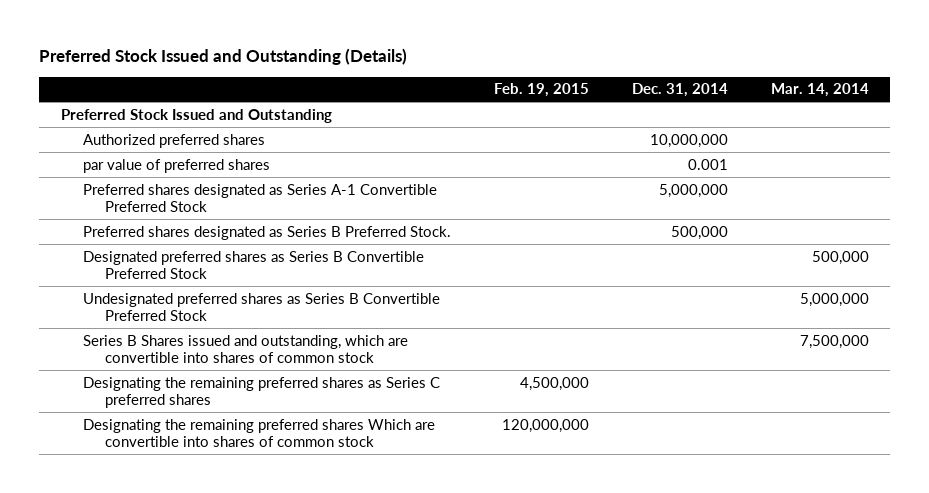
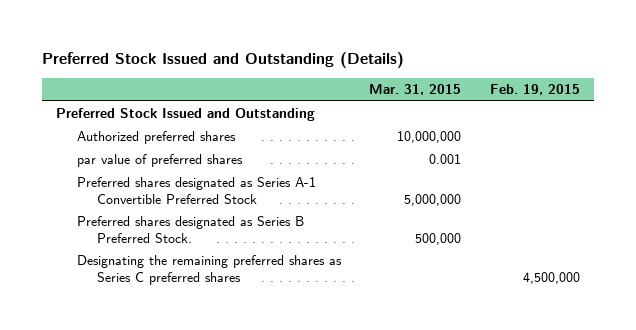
- | Feb. 19, 2015 | Dec. 31, 2014 | Mar. 14, 2014
+ | Mar. 31, 2015 | Feb. 19, 2015
- Designated preferred shares as Series B Convertible Preferred Stock | | | 500,000
- Undesignated preferred shares as Series B Convertible Preferred Stock | | | 5,000,000
- Series B Shares issued and outstanding, which are convertible into shares of common stock | | | 7,500,000
- Designating the remaining preferred shares Which are convertible into shares of common stock | 120,000,000 | |

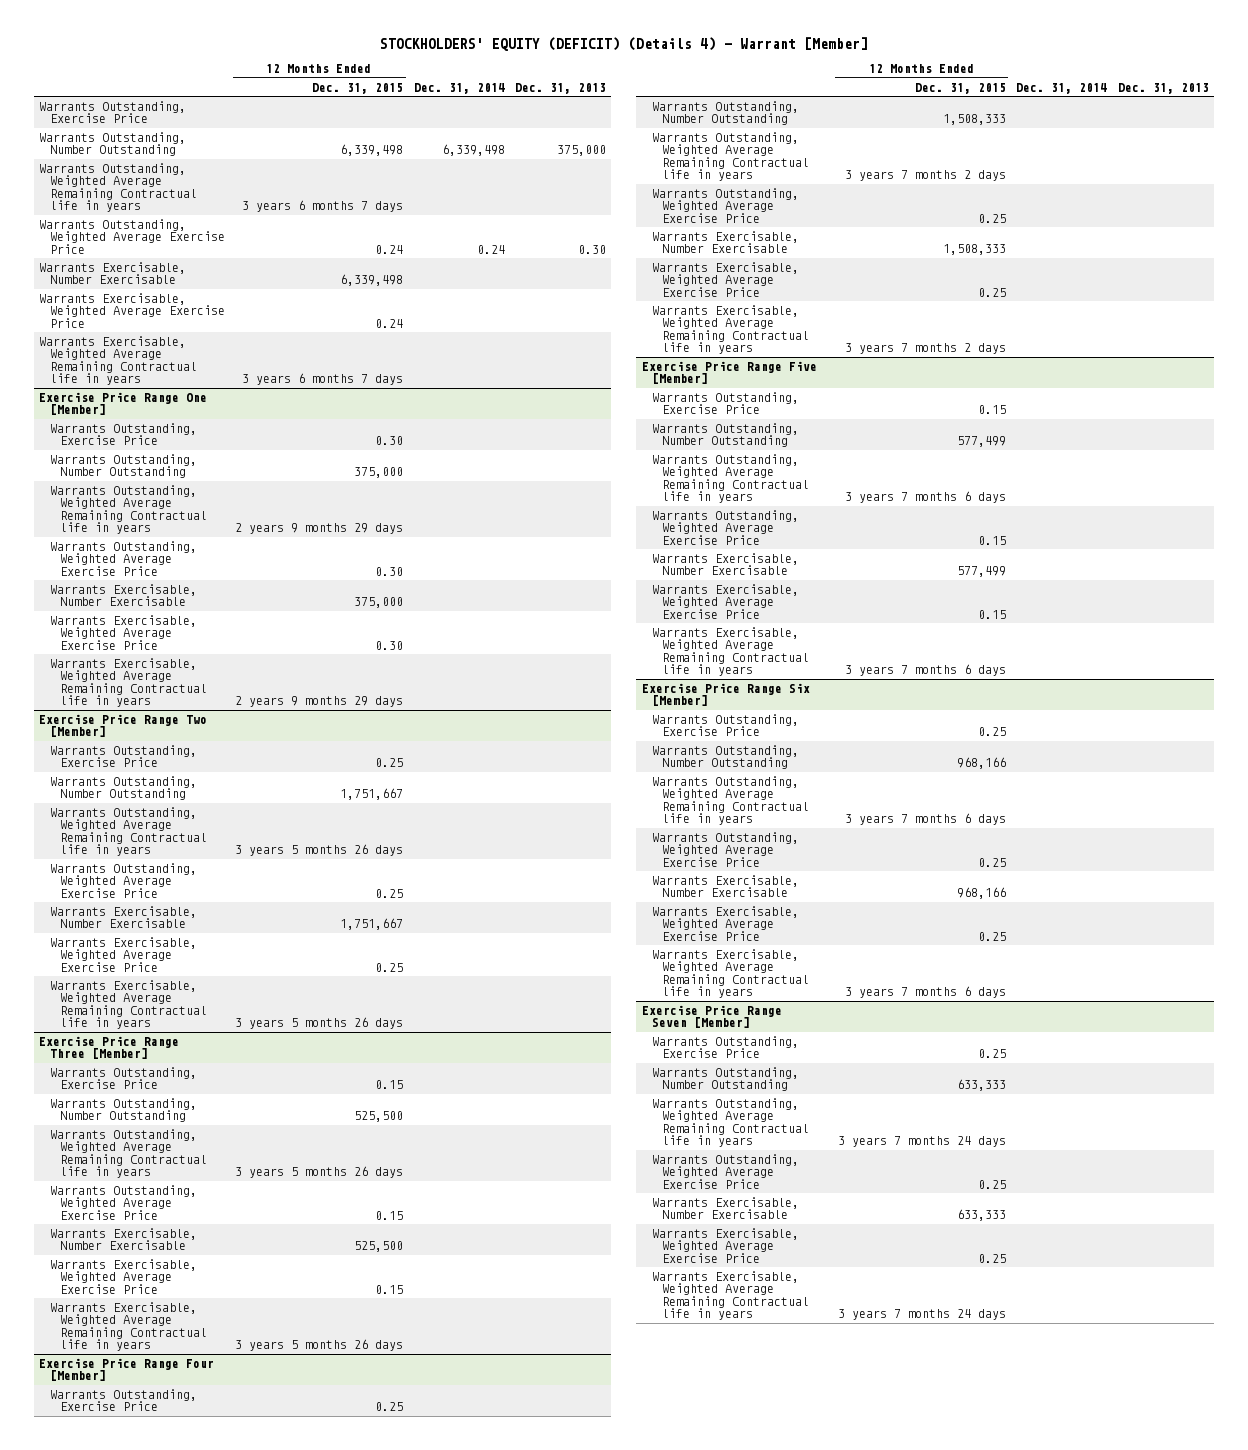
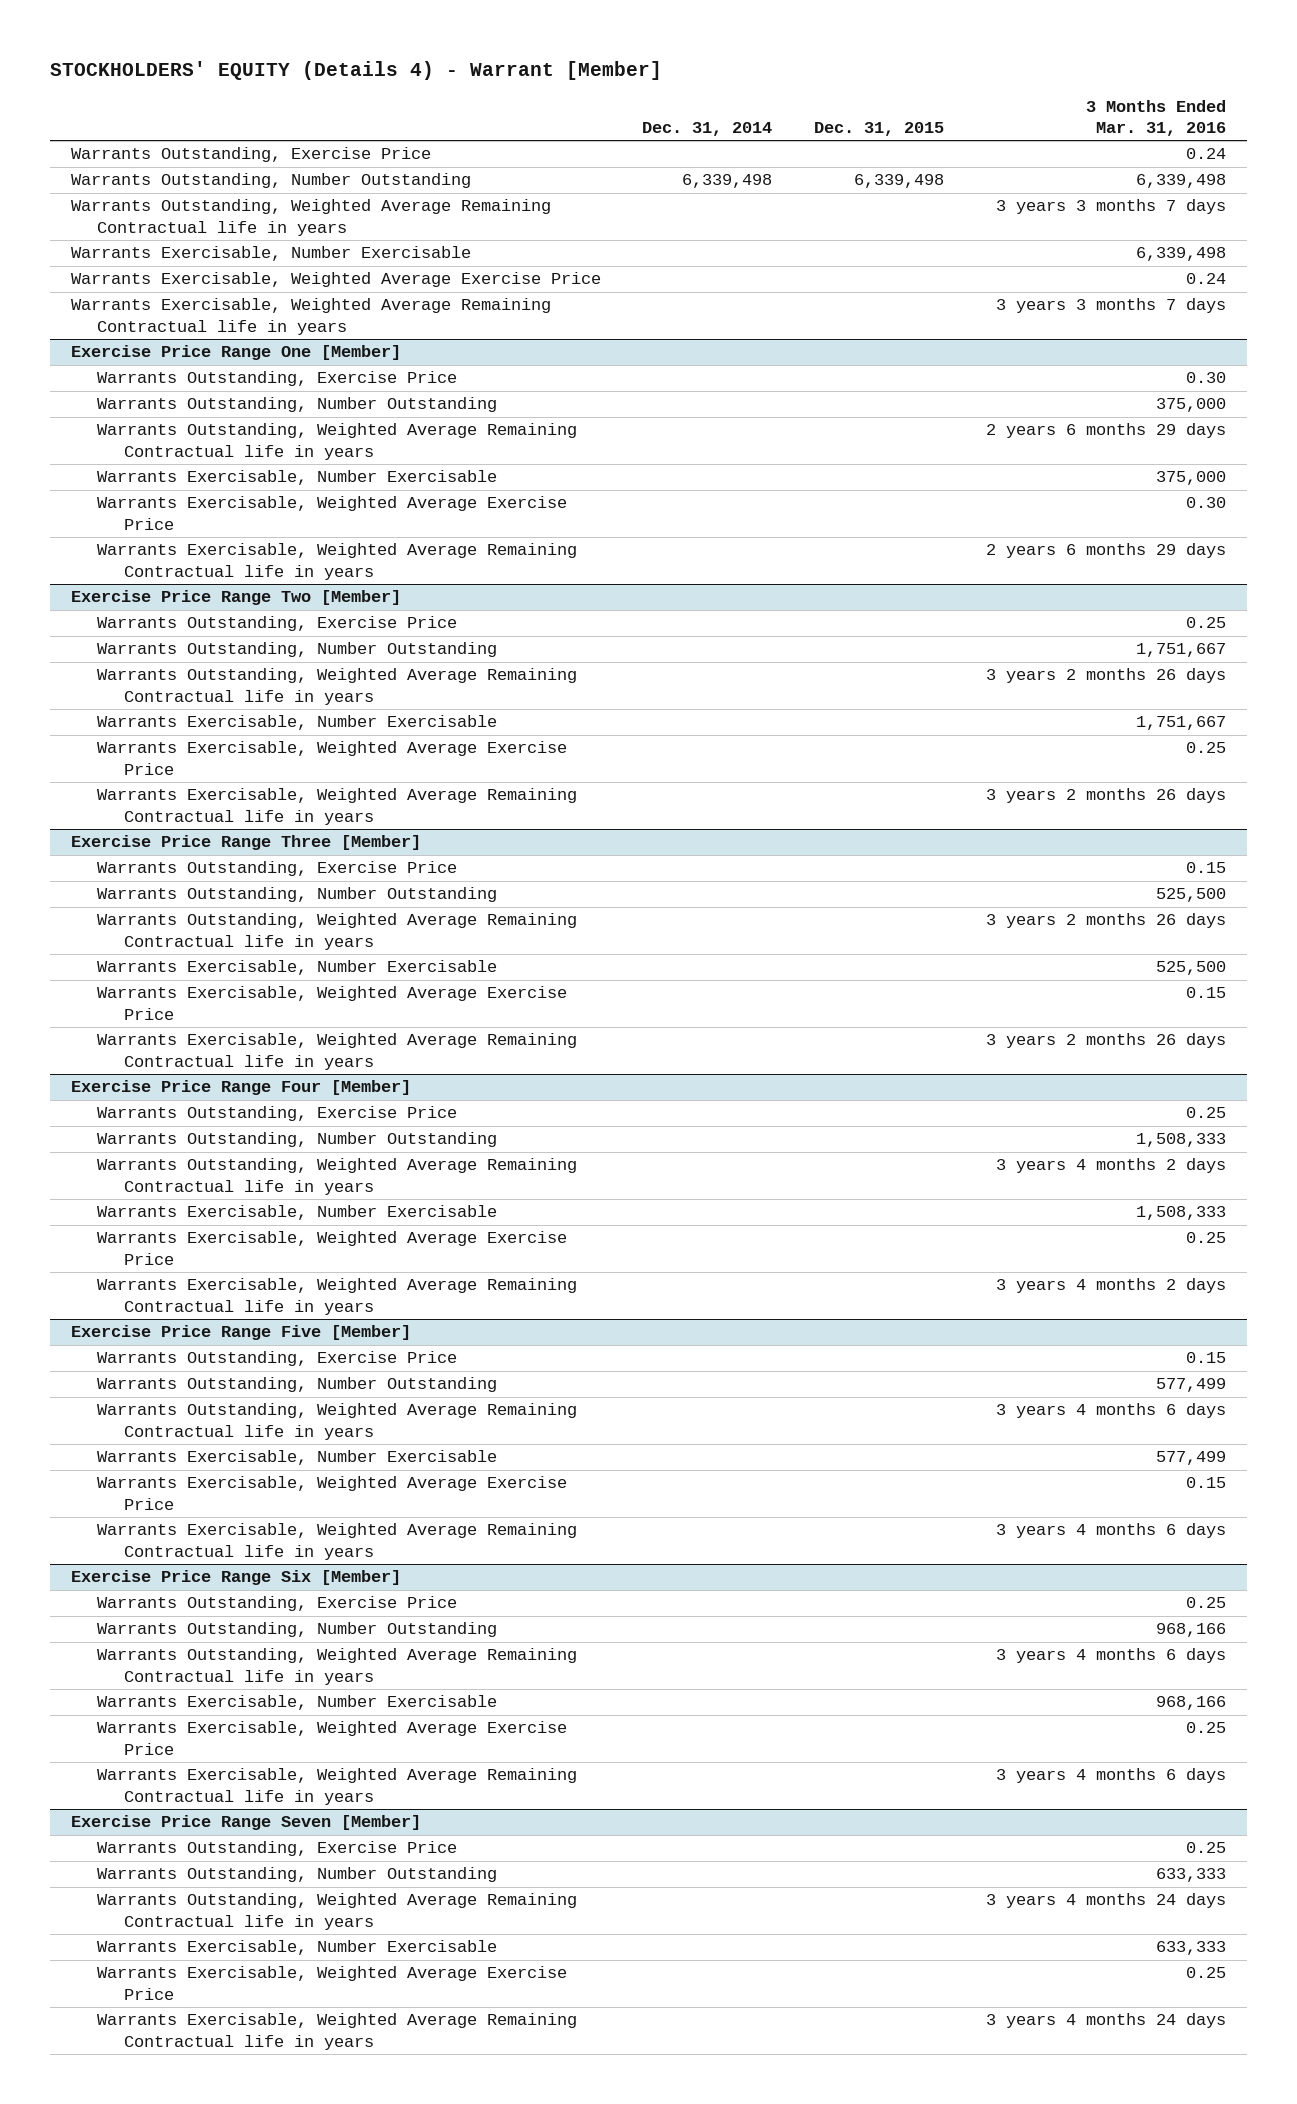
- STOCKHOLDERS' EQUITY (DEFICIT) (Details 4) - Warrant [Member]
+ STOCKHOLDERS' EQUITY (Details 4) - Warrant [Member]
- | 12 Months Ended Dec. 31, 2015 | Dec. 31, 2014 | Dec. 31, 2013
+ | Dec. 31, 2014 | Dec. 31, 2015 | 3 Months Ended Mar. 31, 2016
- Warrants Outstanding, Weighted Average Exercise Price | 0.24 | 0.24 | 0.30
@ Exercise Price Range One [Member]
- Warrants Outstanding, Weighted Average Exercise Price | 0.30 | |
@ Exercise Price Range Two [Member]
- Warrants Outstanding, Weighted Average Exercise Price | 0.25 | |
@ Exercise Price Range Three [Member]
- Warrants Outstanding, Weighted Average Exercise Price | 0.15 | |
@ Exercise Price Range Four [Member]
- Warrants Outstanding, Weighted Average Exercise Price | 0.25 | |
@ Exercise Price Range Five [Member]
- Warrants Outstanding, Weighted Average Exercise Price | 0.15 | |
@ Exercise Price Range Six [Member]
- Warrants Outstanding, Weighted Average Exercise Price | 0.25 | |
@ Exercise Price Range Seven [Member]
- Warrants Outstanding, Weighted Average Exercise Price | 0.25 | |

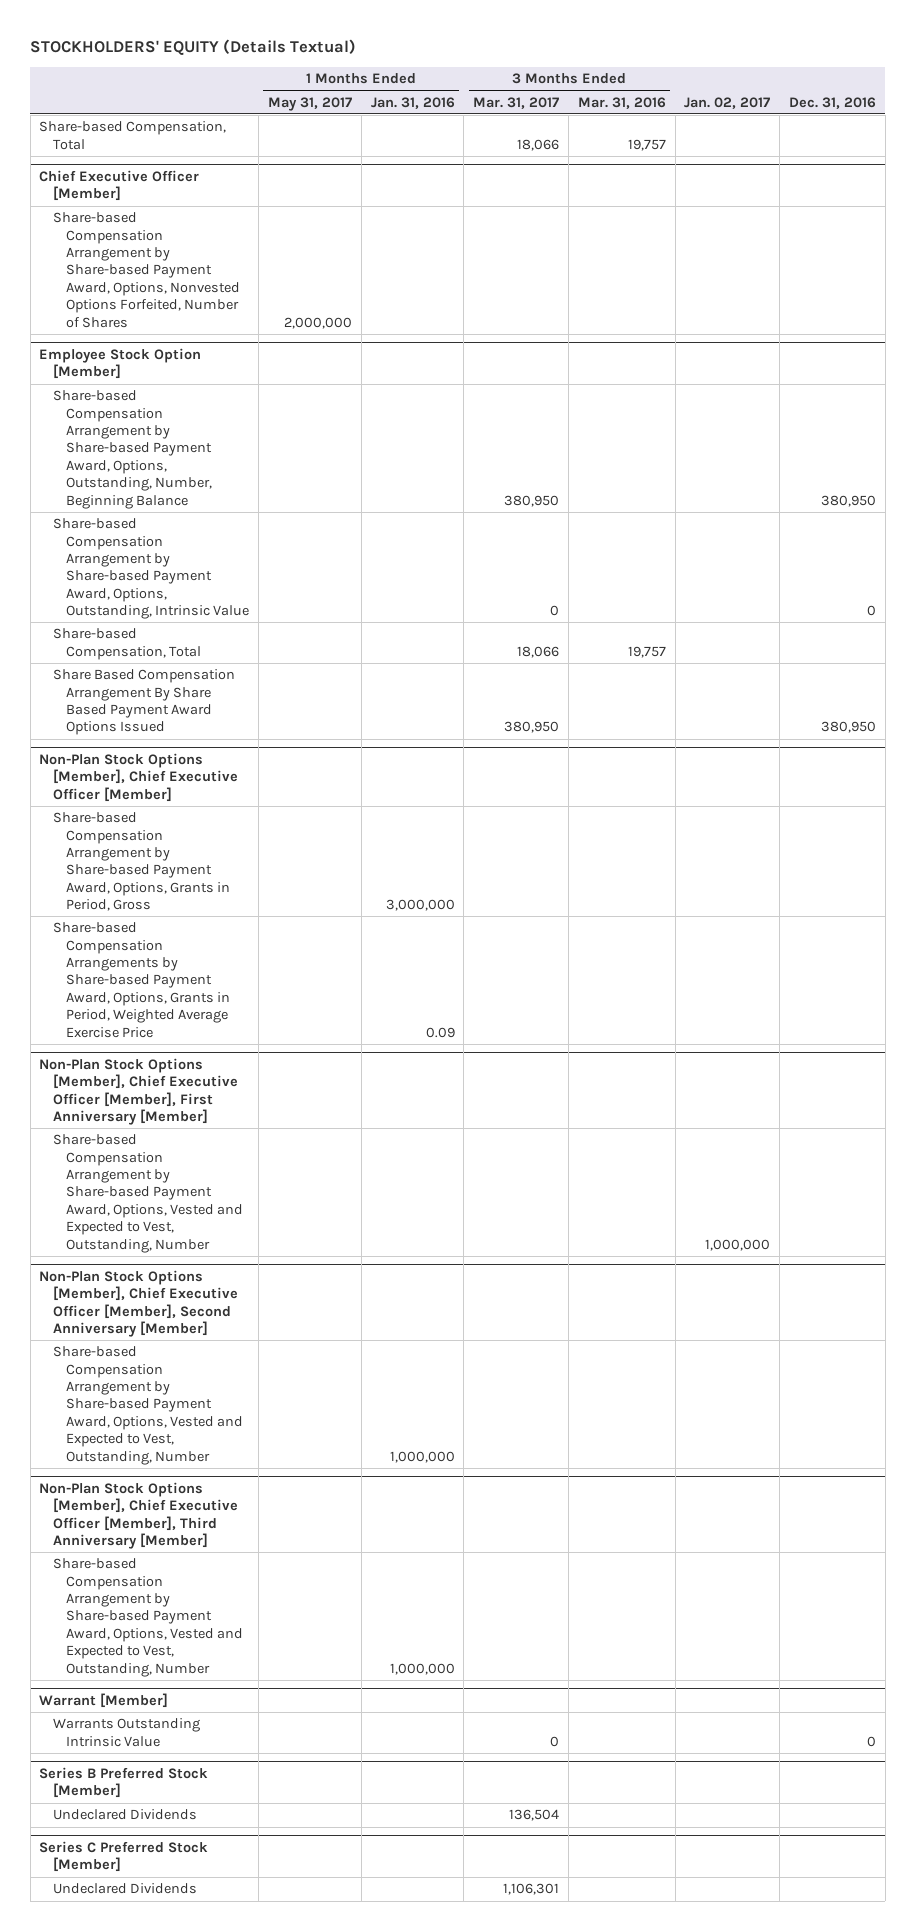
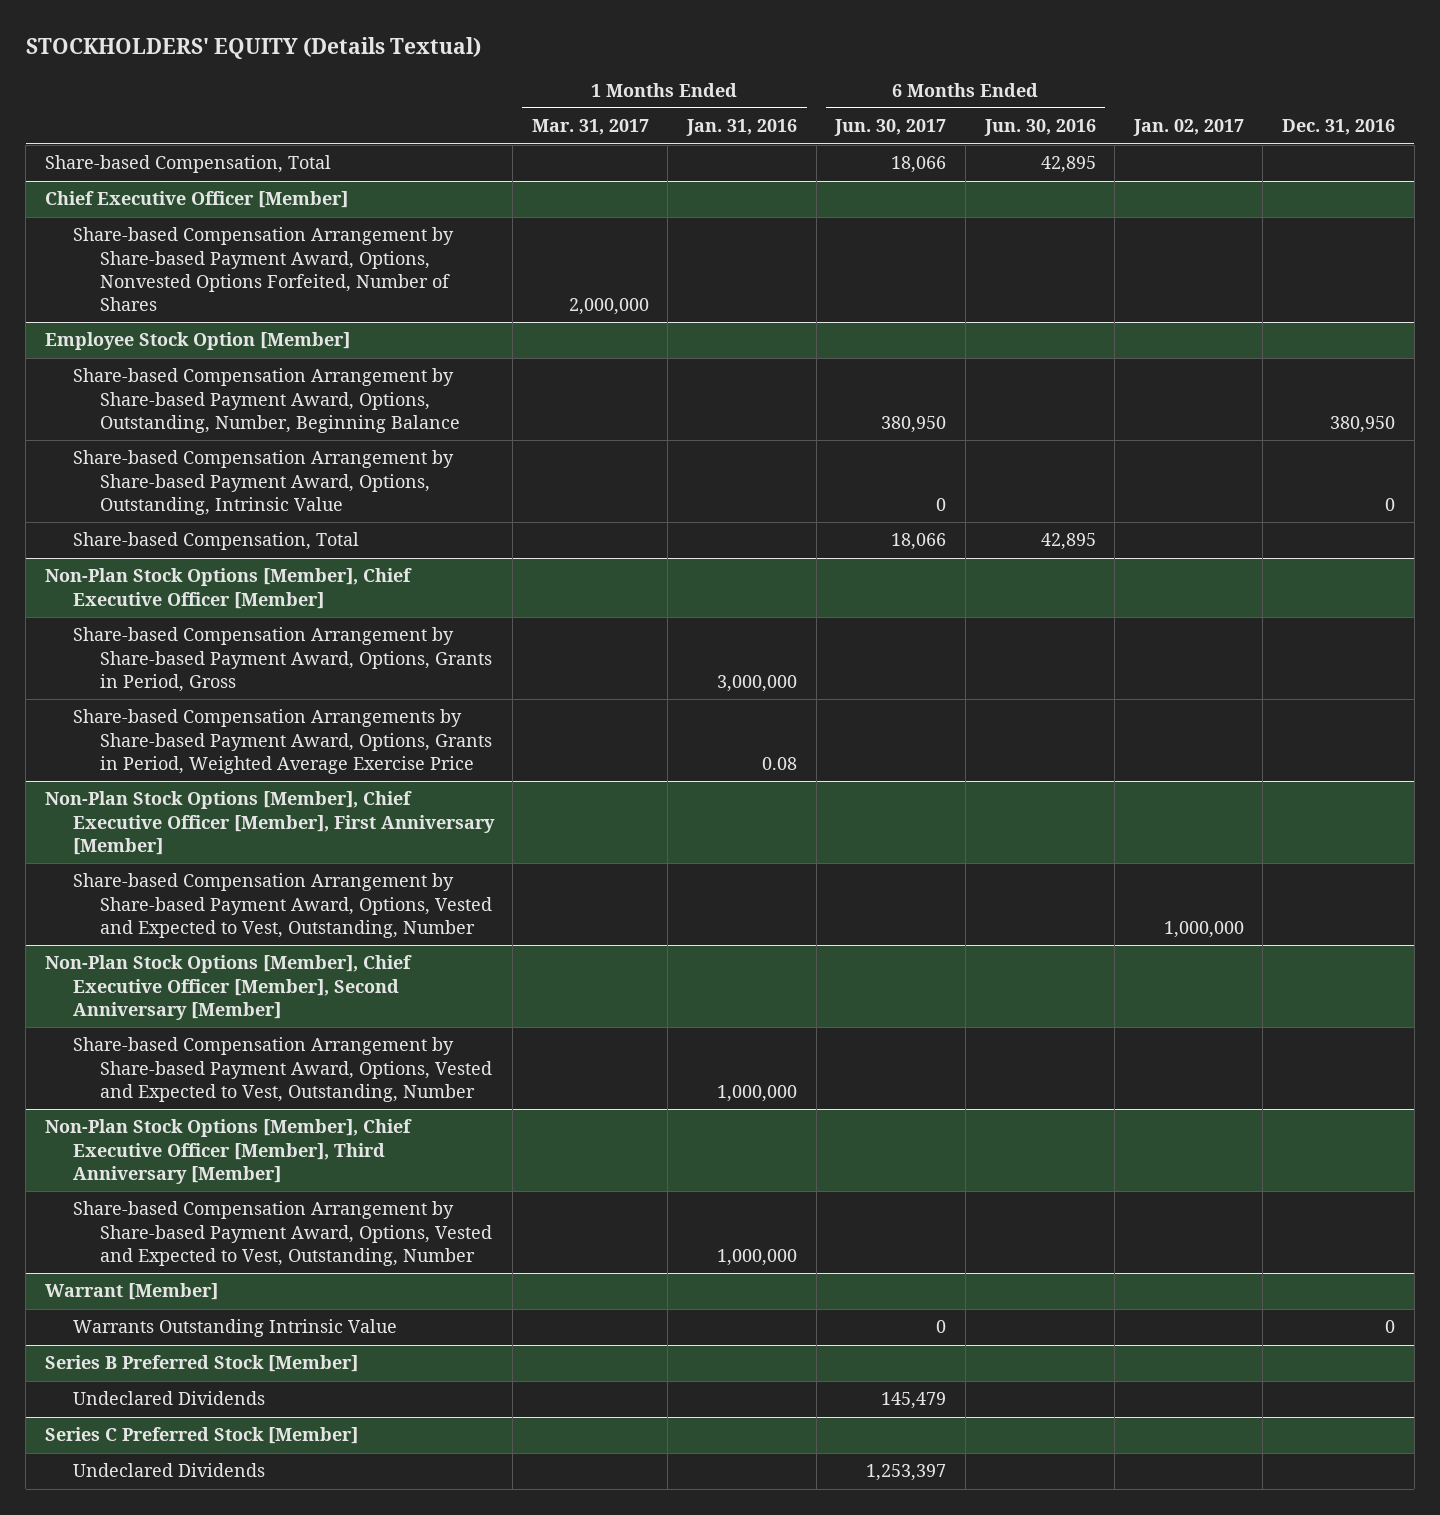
- | 1 Months Ended May 31, 2017 | 1 Months Ended Jan. 31, 2016 | 3 Months Ended Mar. 31, 2017 | 3 Months Ended Mar. 31, 2016 | Jan. 02, 2017 | Dec. 31, 2016
+ | 1 Months Ended Mar. 31, 2017 | 1 Months Ended Jan. 31, 2016 | 6 Months Ended Jun. 30, 2017 | 6 Months Ended Jun. 30, 2016 | Jan. 02, 2017 | Dec. 31, 2016
@ Employee Stock Option [Member]
- Share Based Compensation Arrangement By Share Based Payment Award Options Issued | | | 380,950 | | | 380,950
@ Non-Plan Stock Options [Member], Chief Executive Officer [Member]
- Share-based Compensation Arrangements by Share-based Payment Award, Options, Grants in Period, Weighted Average Exercise Price | | 0.09 | | | |
+ Share-based Compensation Arrangements by Share-based Payment Award, Options, Grants in Period, Weighted Average Exercise Price | | 0.08 | | | |

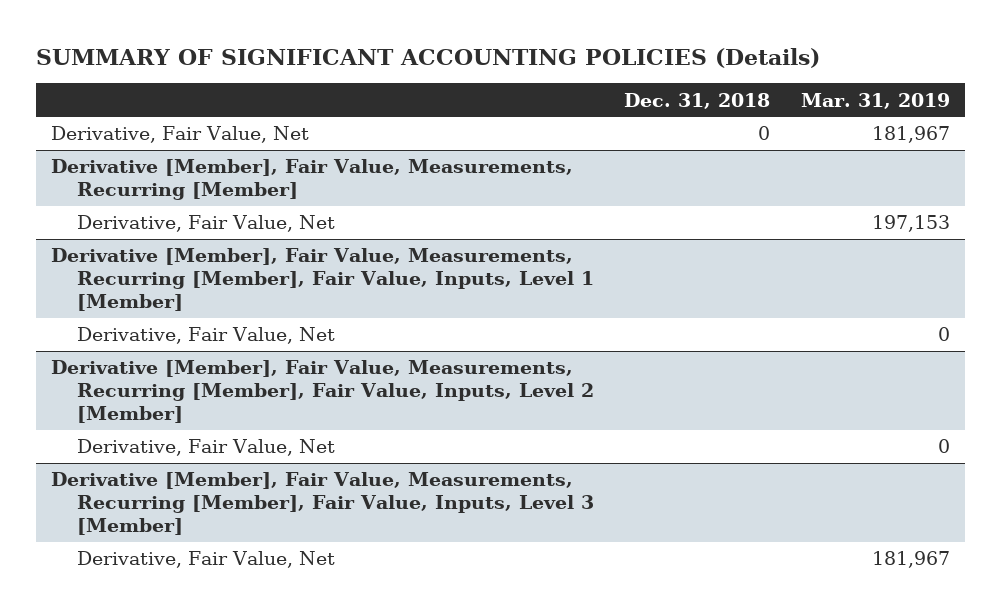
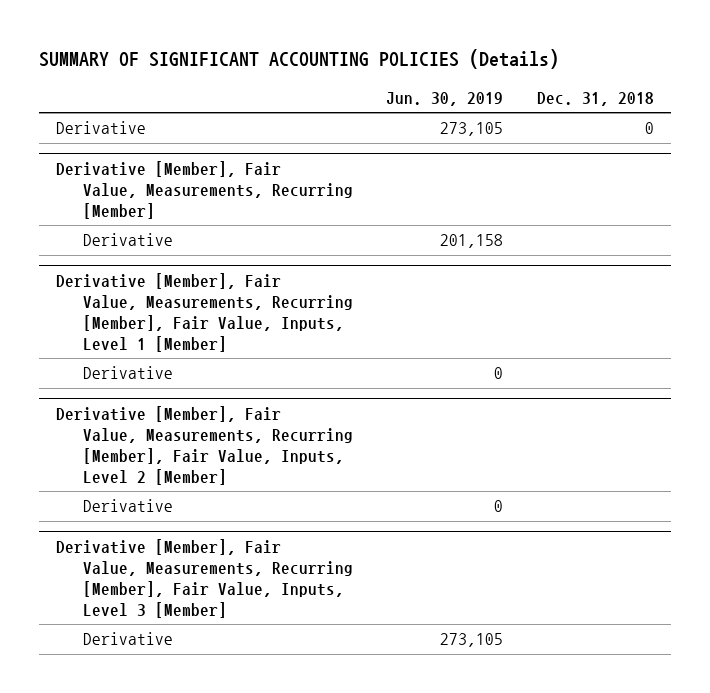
- | Dec. 31, 2018 | Mar. 31, 2019
+ | Jun. 30, 2019 | Dec. 31, 2018
- Derivative, Fair Value, Net | 0 | 181,967
+ Derivative | 273,105 | 0
@ Derivative [Member], Fair Value, Measurements, Recurring [Member]
- Derivative, Fair Value, Net | | 197,153
+ Derivative | 201,158 |
@ Derivative [Member], Fair Value, Measurements, Recurring [Member], Fair Value, Inputs, Level 1 [Member]
- Derivative, Fair Value, Net | | 0
+ Derivative | 0 |
@ Derivative [Member], Fair Value, Measurements, Recurring [Member], Fair Value, Inputs, Level 2 [Member]
- Derivative, Fair Value, Net | | 0
+ Derivative | 0 |
@ Derivative [Member], Fair Value, Measurements, Recurring [Member], Fair Value, Inputs, Level 3 [Member]
- Derivative, Fair Value, Net | | 181,967
+ Derivative | 273,105 |

